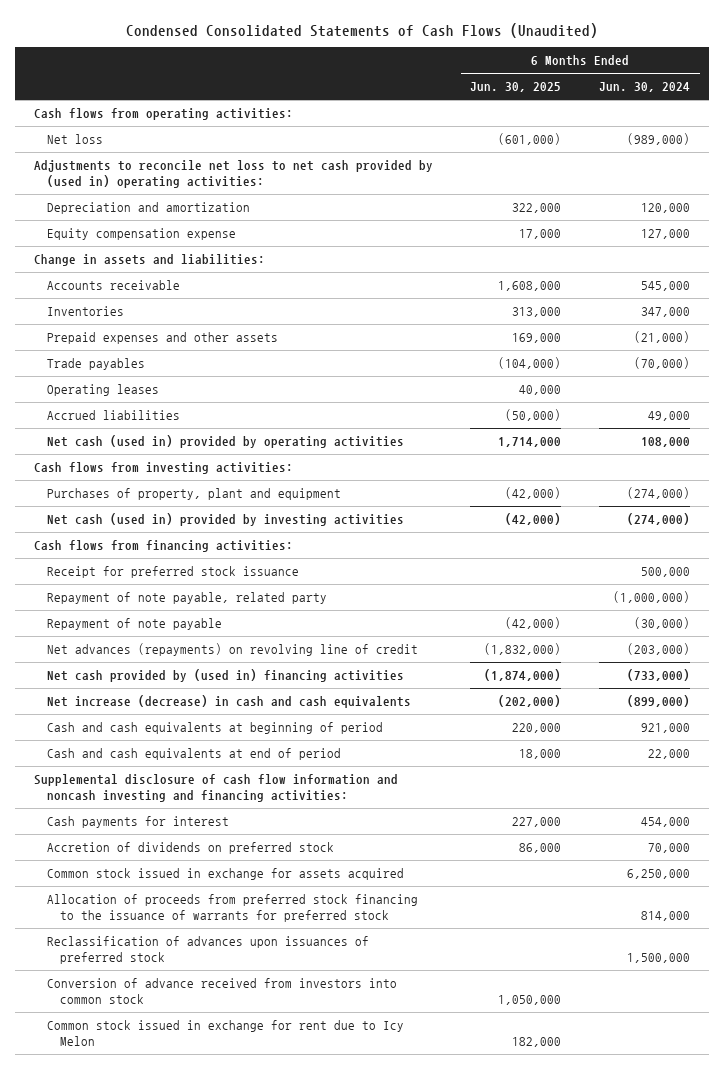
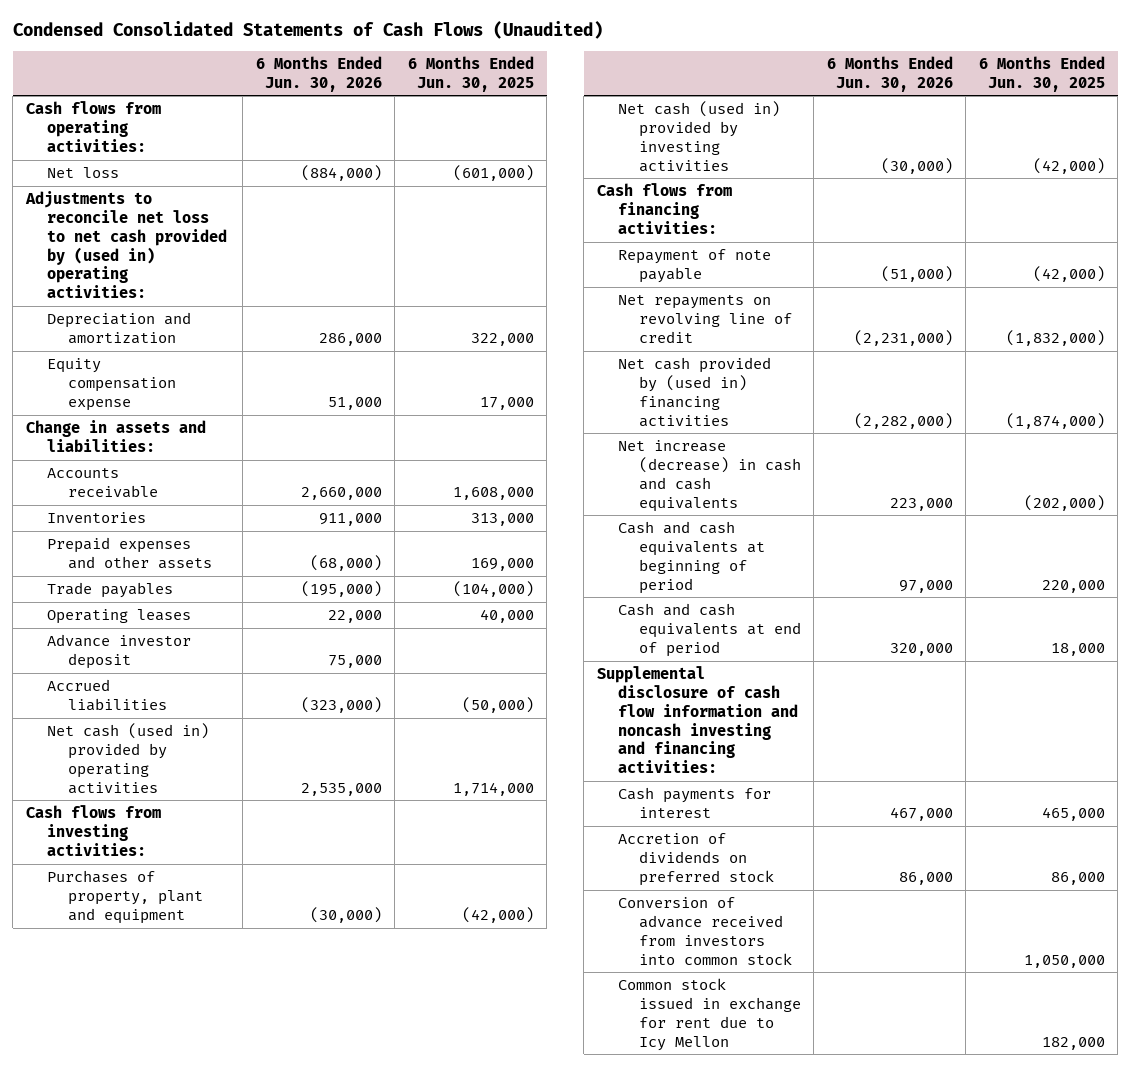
- | 6 Months Ended Jun. 30, 2025 | 6 Months Ended Jun. 30, 2024
+ | 6 Months Ended Jun. 30, 2026 | 6 Months Ended Jun. 30, 2025
+ Advance investor deposit | 75,000 |
- Receipt for preferred stock issuance | | 500,000
- Repayment of note payable, related party | | (1,000,000)
- Net advances (repayments) on revolving line of credit | (1,832,000) | (203,000)
+ Net repayments on revolving line of credit | (2,231,000) | (1,832,000)
- Cash payments for interest | 227,000 | 454,000
+ Cash payments for interest | 467,000 | 465,000
- Common stock issued in exchange for assets acquired | | 6,250,000
- Allocation of proceeds from preferred stock financing to the issuance of warrants for preferred stock | | 814,000
- Reclassification of advances upon issuances of preferred stock | | 1,500,000
- Common stock issued in exchange for rent due to Icy Melon | 182,000 |
+ Common stock issued in exchange for rent due to Icy Mellon | | 182,000

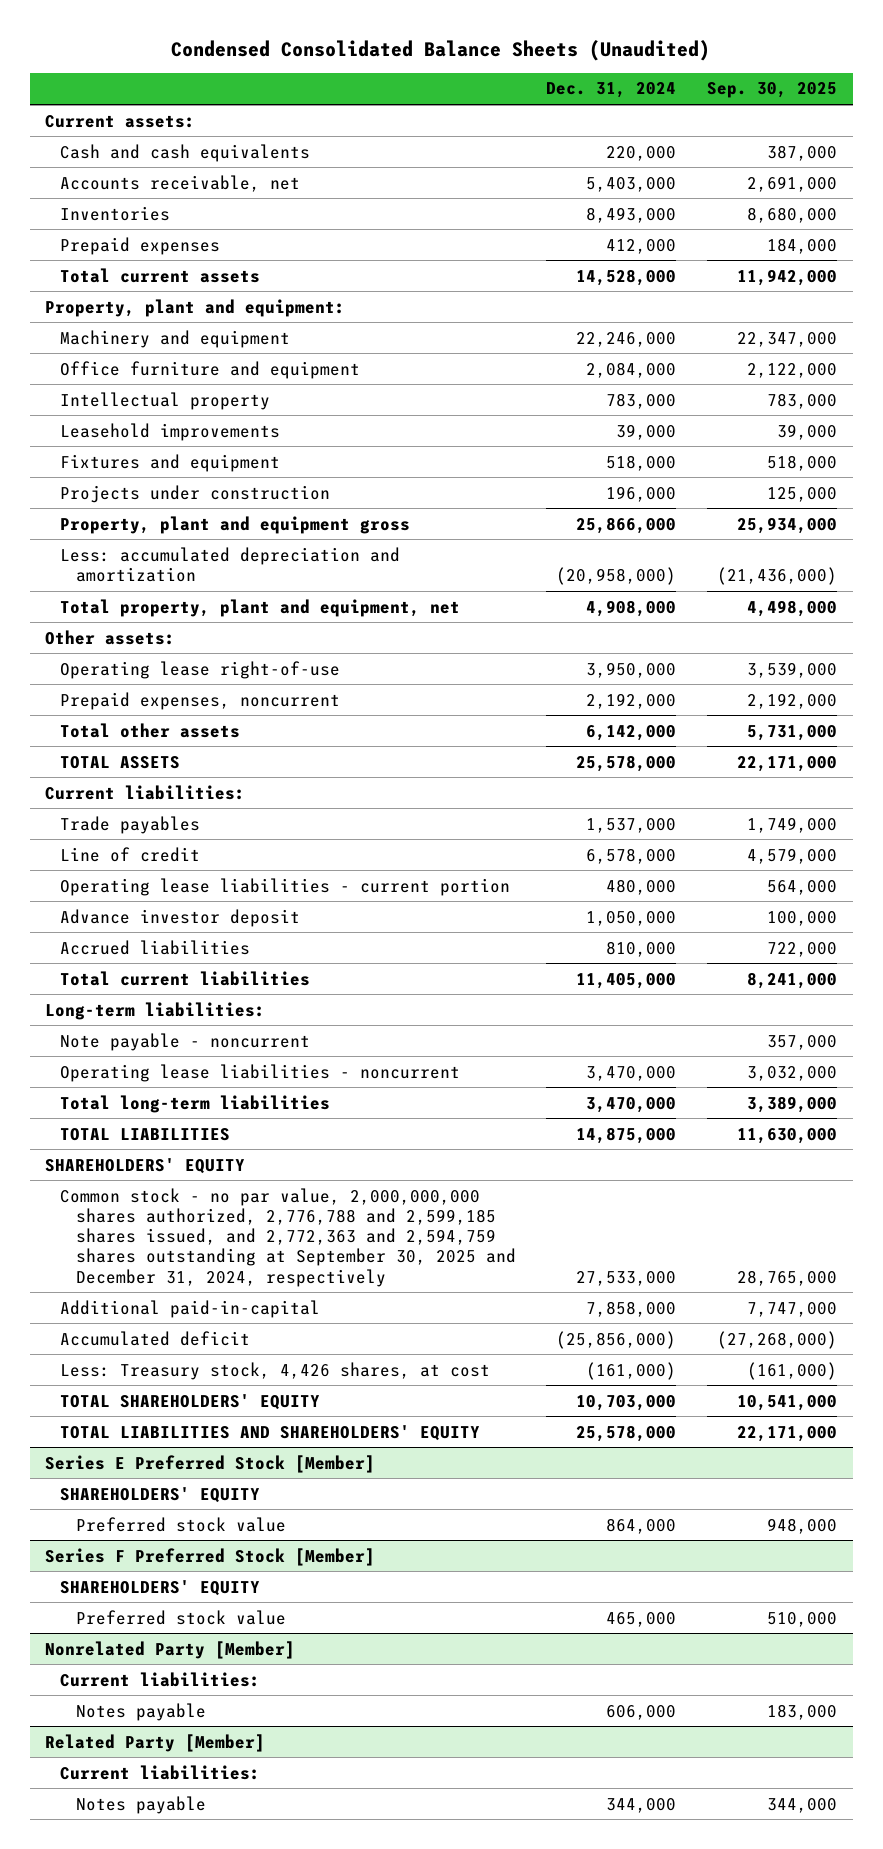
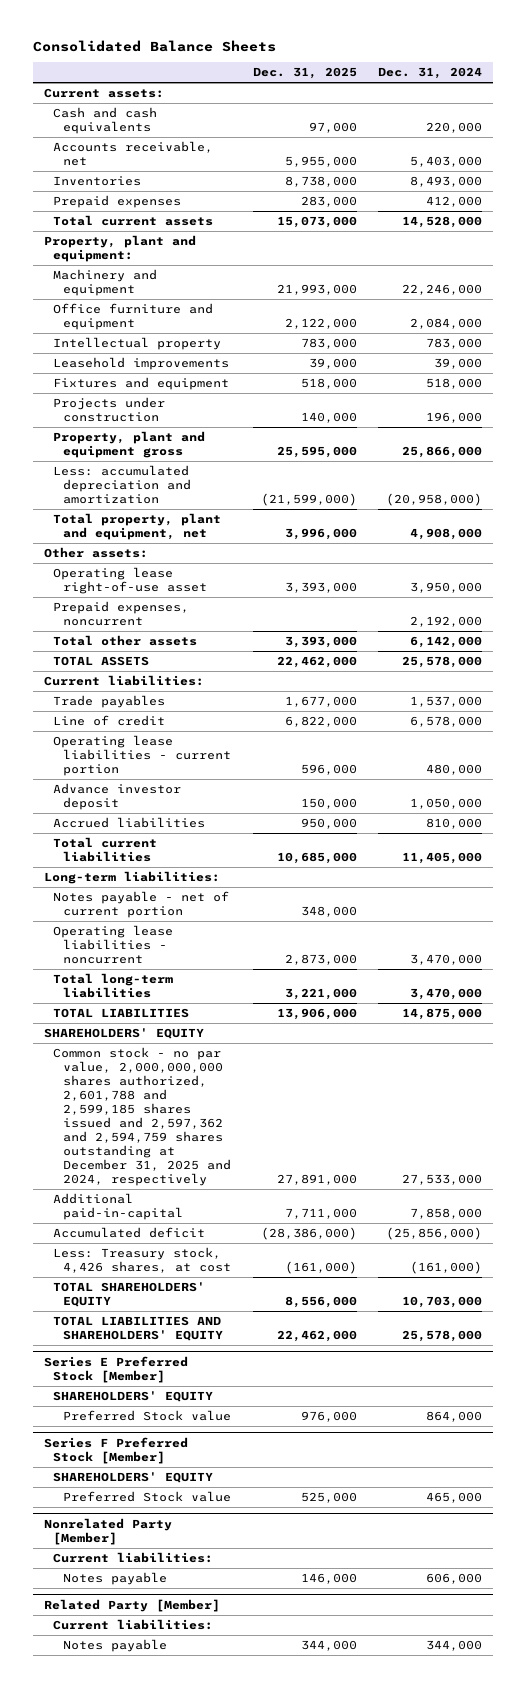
- Condensed Consolidated Balance Sheets (Unaudited)
+ Consolidated Balance Sheets
- | Dec. 31, 2024 | Sep. 30, 2025
+ | Dec. 31, 2025 | Dec. 31, 2024
- Operating lease right-of-use | 3,950,000 | 3,539,000
+ Operating lease right-of-use asset | 3,393,000 | 3,950,000
- Note payable - noncurrent | | 357,000
+ Notes payable - net of current portion | 348,000 |
- Common stock - no par value, 2,000,000,000 shares authorized, 2,776,788 and 2,599,185 shares issued, and 2,772,363 and 2,594,759 shares outstanding at September 30, 2025 and December 31, 2024, respectively | 27,533,000 | 28,765,000
+ Common stock - no par value, 2,000,000,000 shares authorized, 2,601,788 and 2,599,185 shares issued and 2,597,362 and 2,594,759 shares outstanding at December 31, 2025 and 2024, respectively | 27,891,000 | 27,533,000
@ Series E Preferred Stock [Member]
- Preferred stock value | 864,000 | 948,000
+ Preferred Stock value | 976,000 | 864,000
@ Series F Preferred Stock [Member]
- Preferred stock value | 465,000 | 510,000
+ Preferred Stock value | 525,000 | 465,000

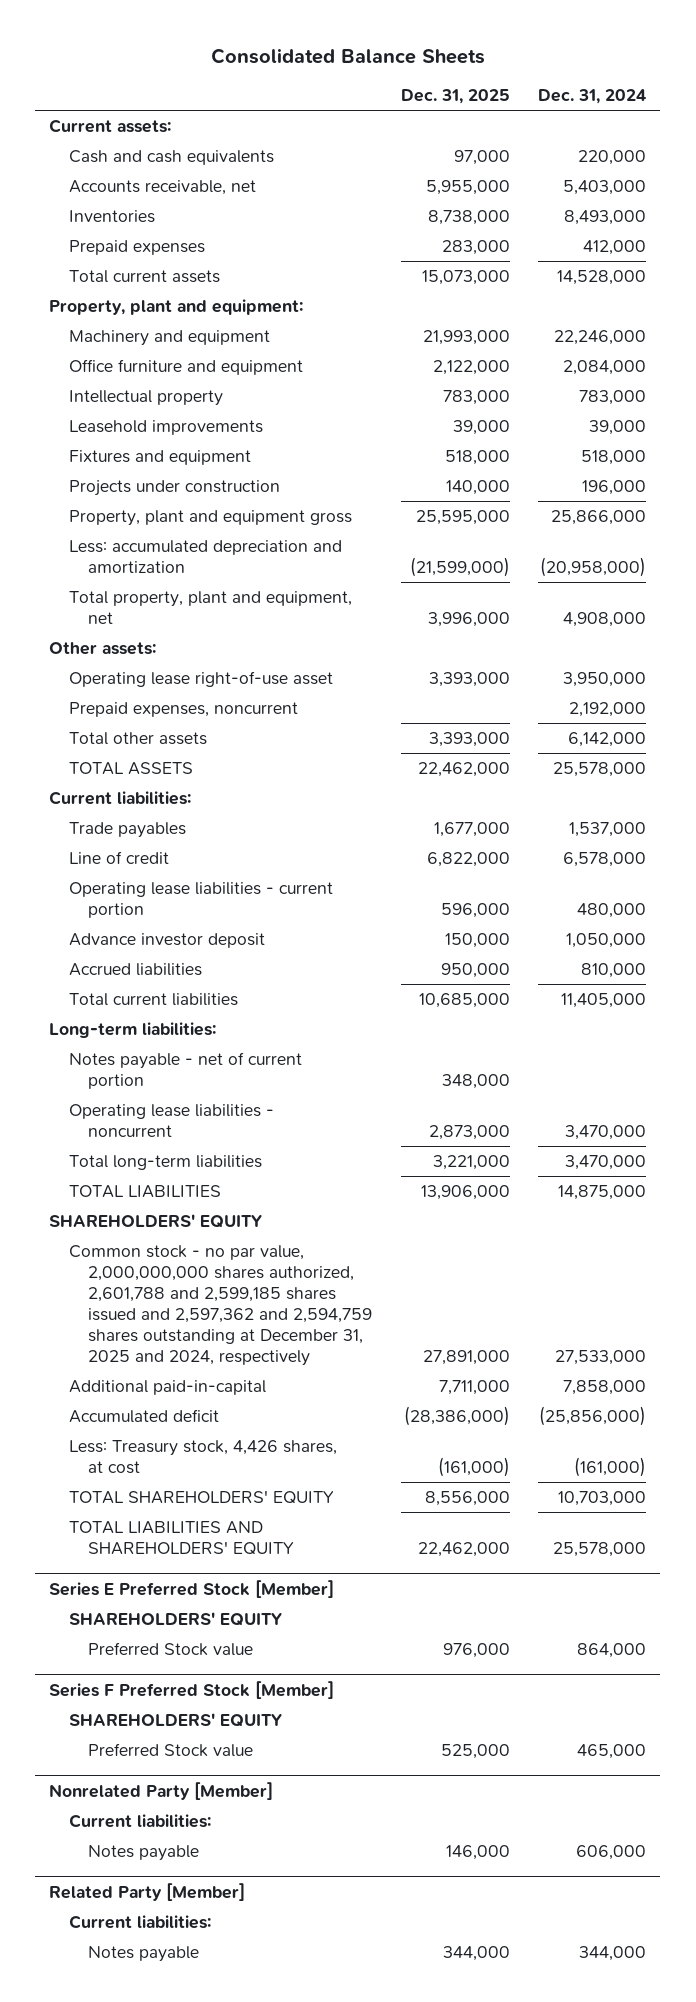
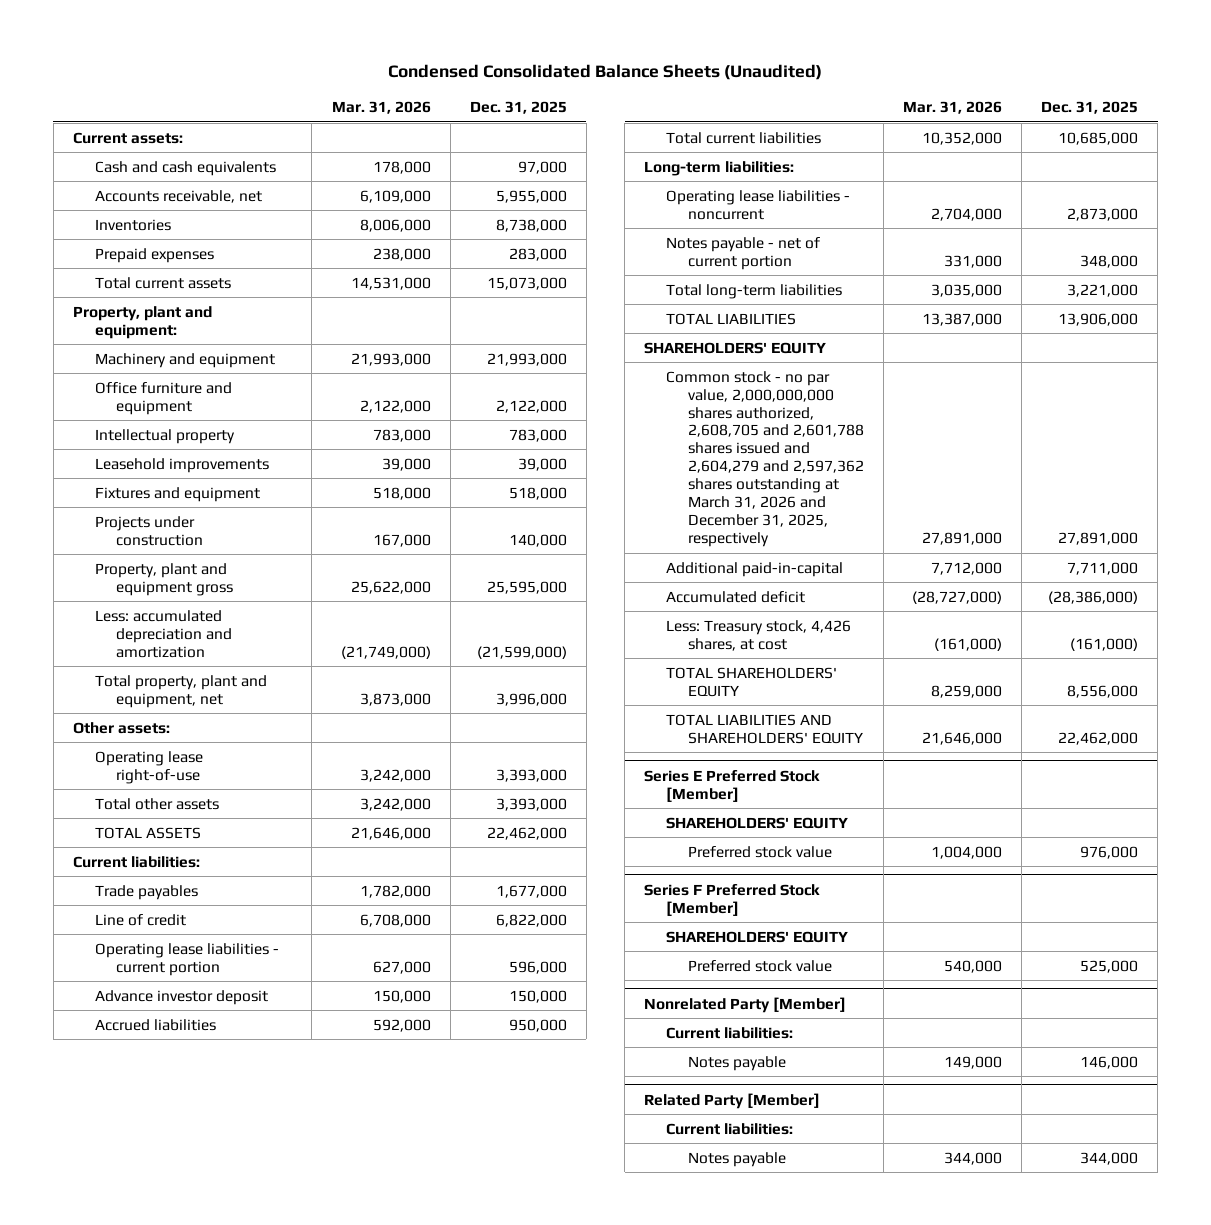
- Consolidated Balance Sheets
+ Condensed Consolidated Balance Sheets (Unaudited)
- | Dec. 31, 2025 | Dec. 31, 2024
+ | Mar. 31, 2026 | Dec. 31, 2025
- Operating lease right-of-use asset | 3,393,000 | 3,950,000
- Prepaid expenses, noncurrent | | 2,192,000
+ Operating lease right-of-use | 3,242,000 | 3,393,000
moved down: Notes payable - net of current portion | 331,000 | 348,000
- Common stock - no par value, 2,000,000,000 shares authorized, 2,601,788 and 2,599,185 shares issued and 2,597,362 and 2,594,759 shares outstanding at December 31, 2025 and 2024, respectively | 27,891,000 | 27,533,000
+ Common stock - no par value, 2,000,000,000 shares authorized, 2,608,705 and 2,601,788 shares issued and 2,604,279 and 2,597,362 shares outstanding at March 31, 2026 and December 31, 2025, respectively | 27,891,000 | 27,891,000
@ Series E Preferred Stock [Member]
- Preferred Stock value | 976,000 | 864,000
+ Preferred stock value | 1,004,000 | 976,000
@ Series F Preferred Stock [Member]
- Preferred Stock value | 525,000 | 465,000
+ Preferred stock value | 540,000 | 525,000

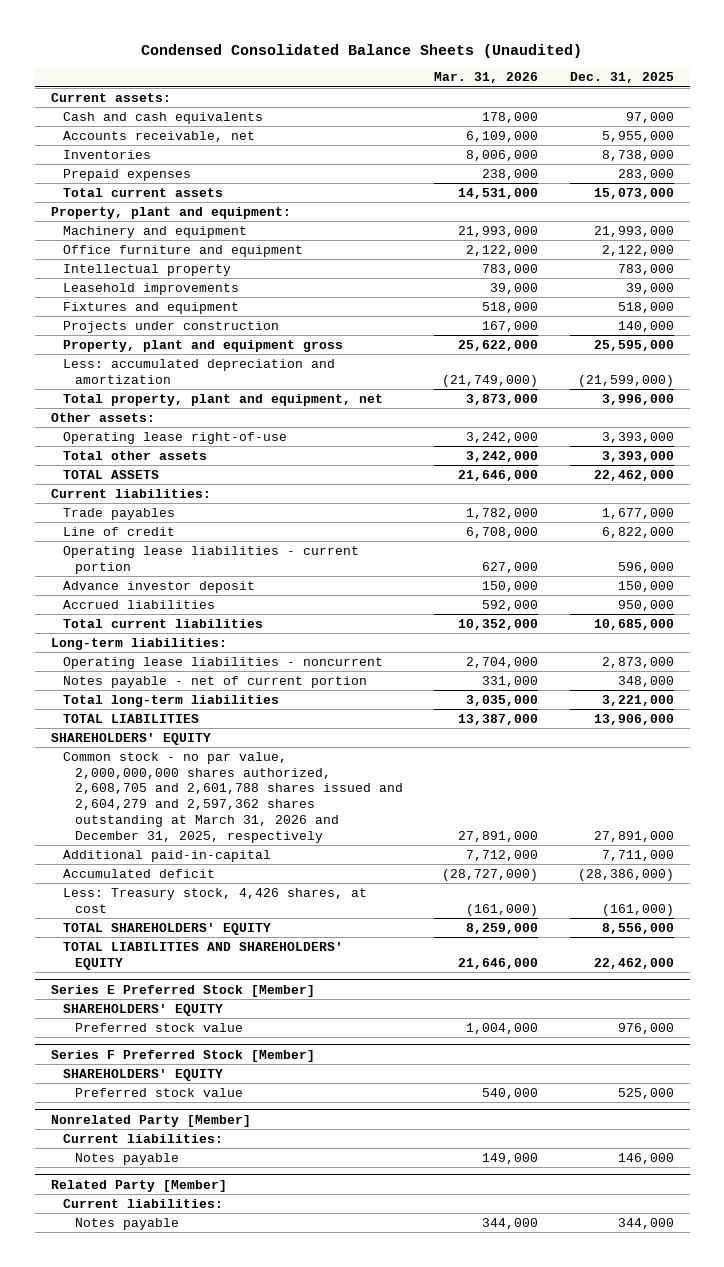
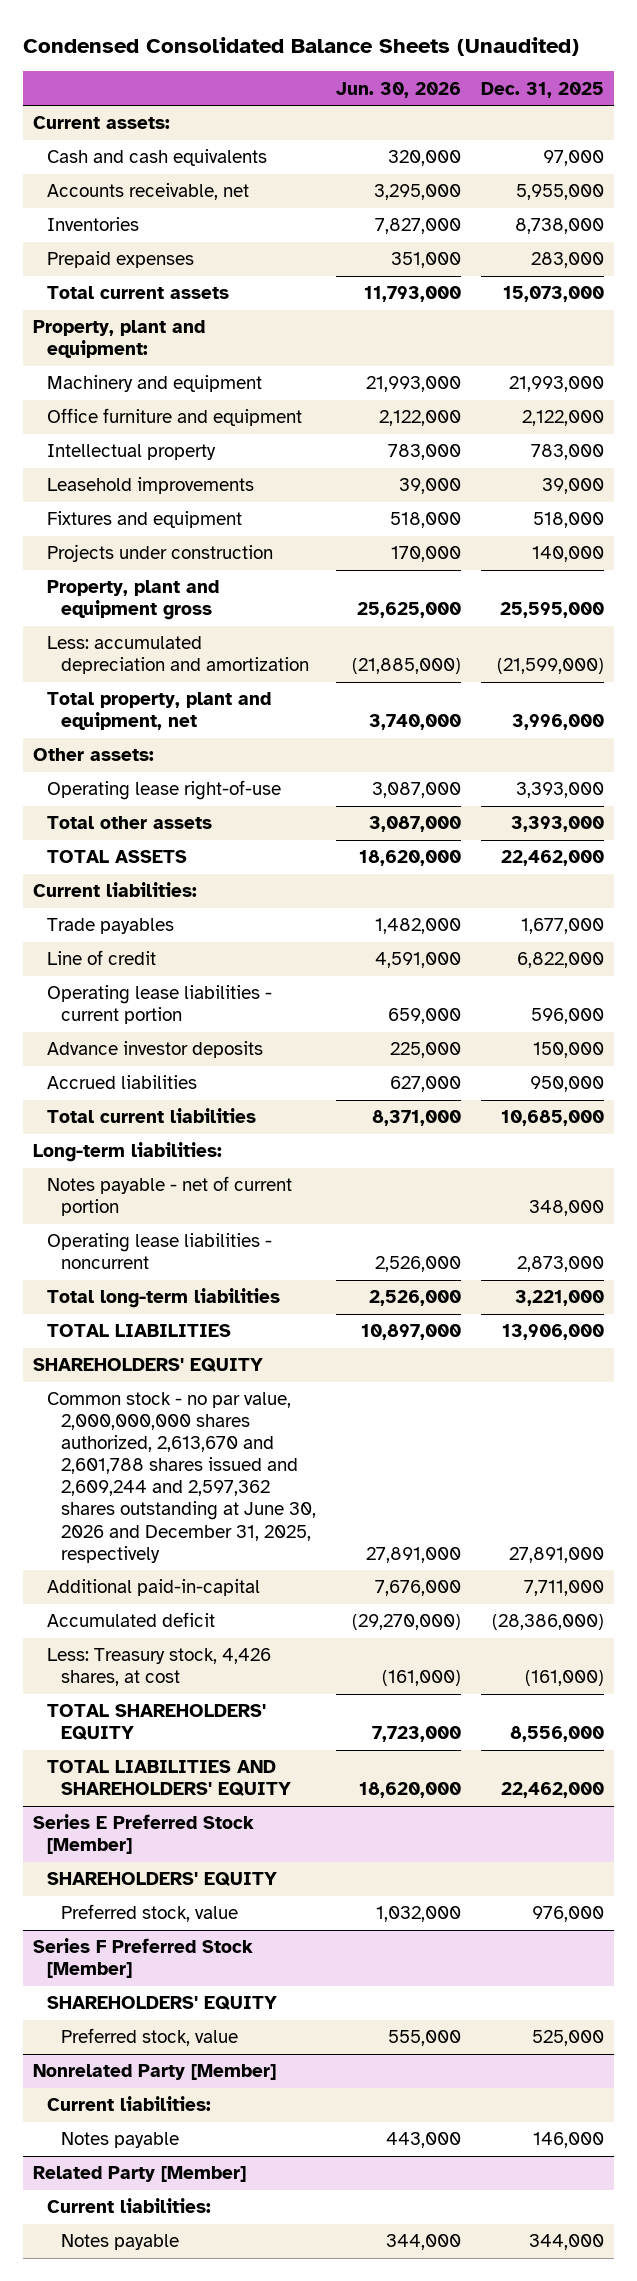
- | Mar. 31, 2026 | Dec. 31, 2025
+ | Jun. 30, 2026 | Dec. 31, 2025
- Advance investor deposit | 150,000 | 150,000
+ Advance investor deposits | 225,000 | 150,000
moved down: Operating lease liabilities - noncurrent | 2,526,000 | 2,873,000
- Common stock - no par value, 2,000,000,000 shares authorized, 2,608,705 and 2,601,788 shares issued and 2,604,279 and 2,597,362 shares outstanding at March 31, 2026 and December 31, 2025, respectively | 27,891,000 | 27,891,000
+ Common stock - no par value, 2,000,000,000 shares authorized, 2,613,670 and 2,601,788 shares issued and 2,609,244 and 2,597,362 shares outstanding at June 30, 2026 and December 31, 2025, respectively | 27,891,000 | 27,891,000
@ Series E Preferred Stock [Member]
- Preferred stock value | 1,004,000 | 976,000
+ Preferred stock, value | 1,032,000 | 976,000
@ Series F Preferred Stock [Member]
- Preferred stock value | 540,000 | 525,000
+ Preferred stock, value | 555,000 | 525,000

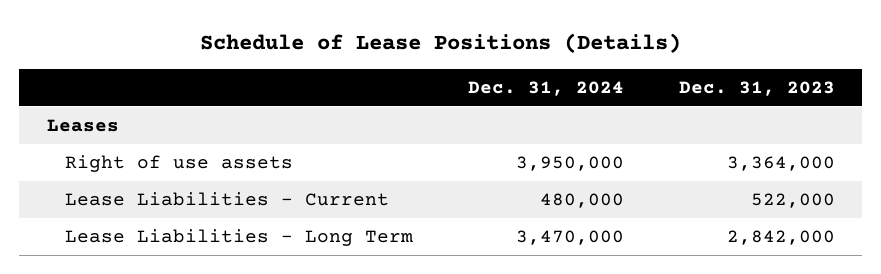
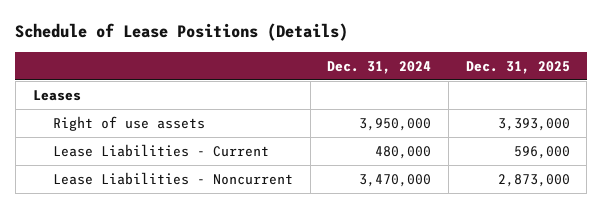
- | Dec. 31, 2024 | Dec. 31, 2023
+ | Dec. 31, 2024 | Dec. 31, 2025
- Lease Liabilities - Long Term | 3,470,000 | 2,842,000
+ Lease Liabilities - Noncurrent | 3,470,000 | 2,873,000

